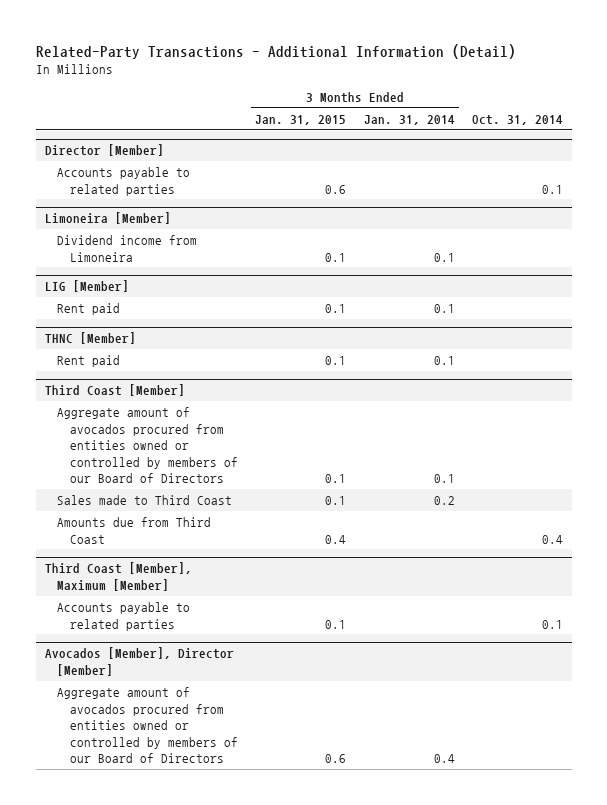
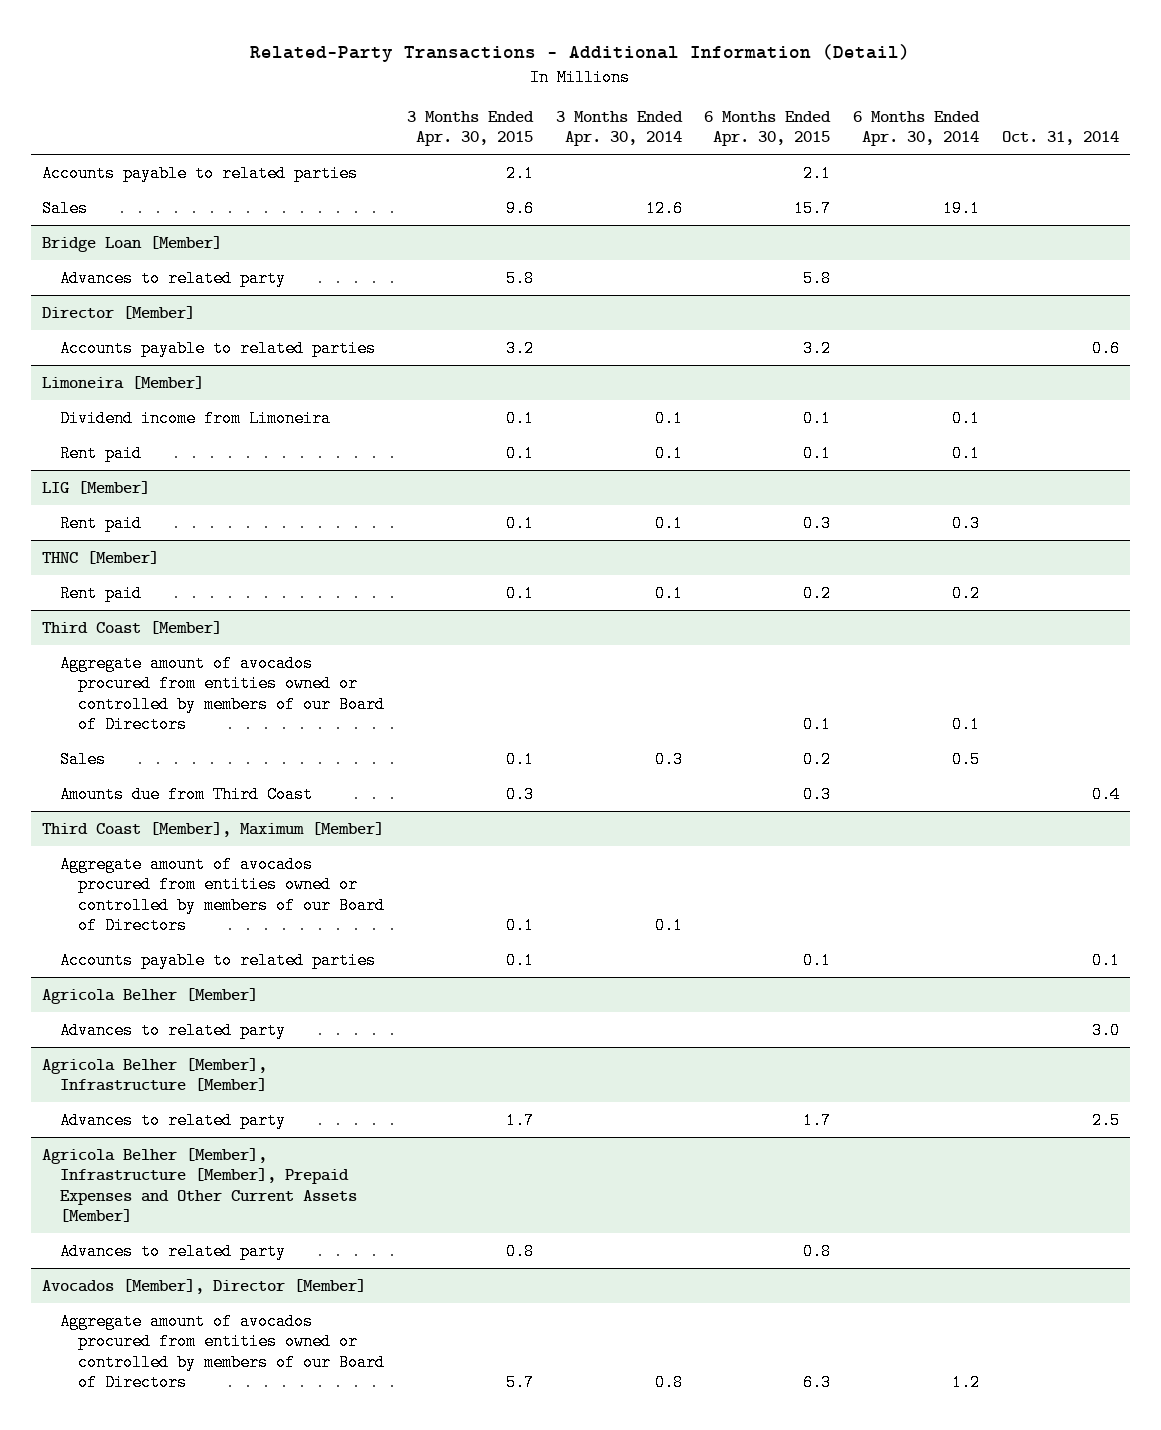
- | 3 Months Ended Jan. 31, 2015 | 3 Months Ended Jan. 31, 2014 | Oct. 31, 2014
+ | 3 Months Ended Apr. 30, 2015 | 3 Months Ended Apr. 30, 2014 | 6 Months Ended Apr. 30, 2015 | 6 Months Ended Apr. 30, 2014 | Oct. 31, 2014
+ Accounts payable to related parties | 2.1 | | 2.1 | |
+ Sales | 9.6 | 12.6 | 15.7 | 19.1 |
+ Bridge Loan [Member]
+ Advances to related party | 5.8 | | 5.8 | |
@ Director [Member]
- Accounts payable to related parties | 0.6 | | 0.1
+ Accounts payable to related parties | 3.2 | | 3.2 | | 0.6
@ Limoneira [Member]
+ Rent paid | 0.1 | 0.1 | 0.1 | 0.1 |
@ Third Coast [Member]
- Sales made to Third Coast | 0.1 | 0.2 |
+ Sales | 0.1 | 0.3 | 0.2 | 0.5 |
@ Third Coast [Member], Maximum [Member]
+ Aggregate amount of avocados procured from entities owned or controlled by members of our Board of Directors | 0.1 | 0.1 | | |
+ Agricola Belher [Member]
+ Advances to related party | | | | | 3.0
+ Agricola Belher [Member], Infrastructure [Member]
+ Advances to related party | 1.7 | | 1.7 | | 2.5
+ Agricola Belher [Member], Infrastructure [Member], Prepaid Expenses and Other Current Assets [Member]
+ Advances to related party | 0.8 | | 0.8 | |

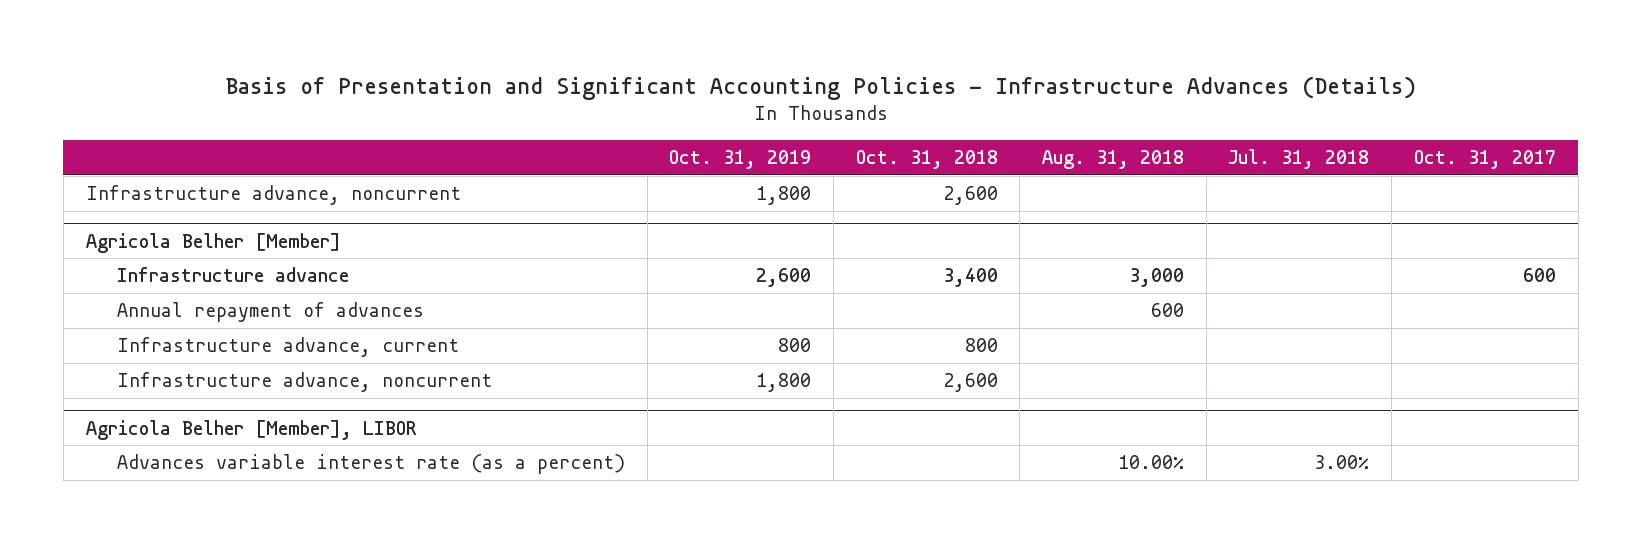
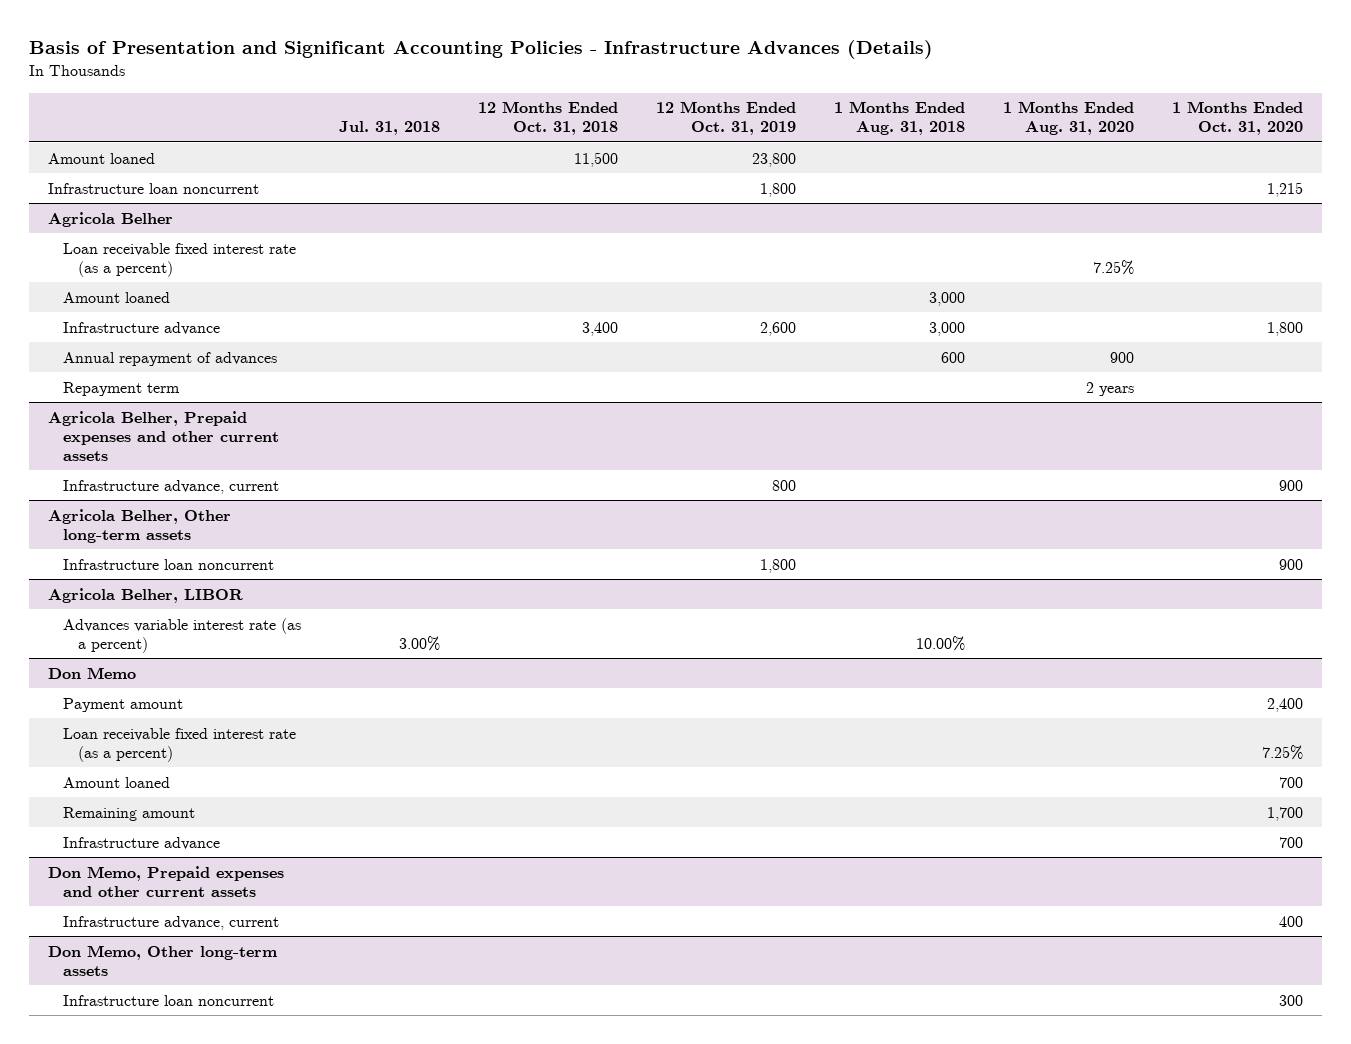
- | Oct. 31, 2019 | Oct. 31, 2018 | Aug. 31, 2018 | Jul. 31, 2018 | Oct. 31, 2017
+ | Jul. 31, 2018 | 12 Months Ended Oct. 31, 2018 | 12 Months Ended Oct. 31, 2019 | 1 Months Ended Aug. 31, 2018 | 1 Months Ended Aug. 31, 2020 | 1 Months Ended Oct. 31, 2020
- Infrastructure advance, noncurrent | 1,800 | 2,600 | | |
- Agricola Belher [Member]
+ Amount loaned | | 11,500 | 23,800 | | |
+ Infrastructure loan noncurrent | | | 1,800 | | | 1,215
+ Agricola Belher
+ Loan receivable fixed interest rate (as a percent) | | | | | 7.25% |
+ Amount loaned | | | | 3,000 | |
- Infrastructure advance, current | 800 | 800 | | |
- Infrastructure advance, noncurrent | 1,800 | 2,600 | | |
- Agricola Belher [Member], LIBOR
+ Repayment term | | | | | 2 years |
+ Agricola Belher, Prepaid expenses and other current assets
+ Infrastructure advance, current | | | 800 | | | 900
+ Agricola Belher, Other long-term assets
+ Infrastructure loan noncurrent | | | 1,800 | | | 900
+ Agricola Belher, LIBOR
+ Don Memo
+ Payment amount | | | | | | 2,400
+ Loan receivable fixed interest rate (as a percent) | | | | | | 7.25%
+ Amount loaned | | | | | | 700
+ Remaining amount | | | | | | 1,700
+ Infrastructure advance | | | | | | 700
+ Don Memo, Prepaid expenses and other current assets
+ Infrastructure advance, current | | | | | | 400
+ Don Memo, Other long-term assets
+ Infrastructure loan noncurrent | | | | | | 300

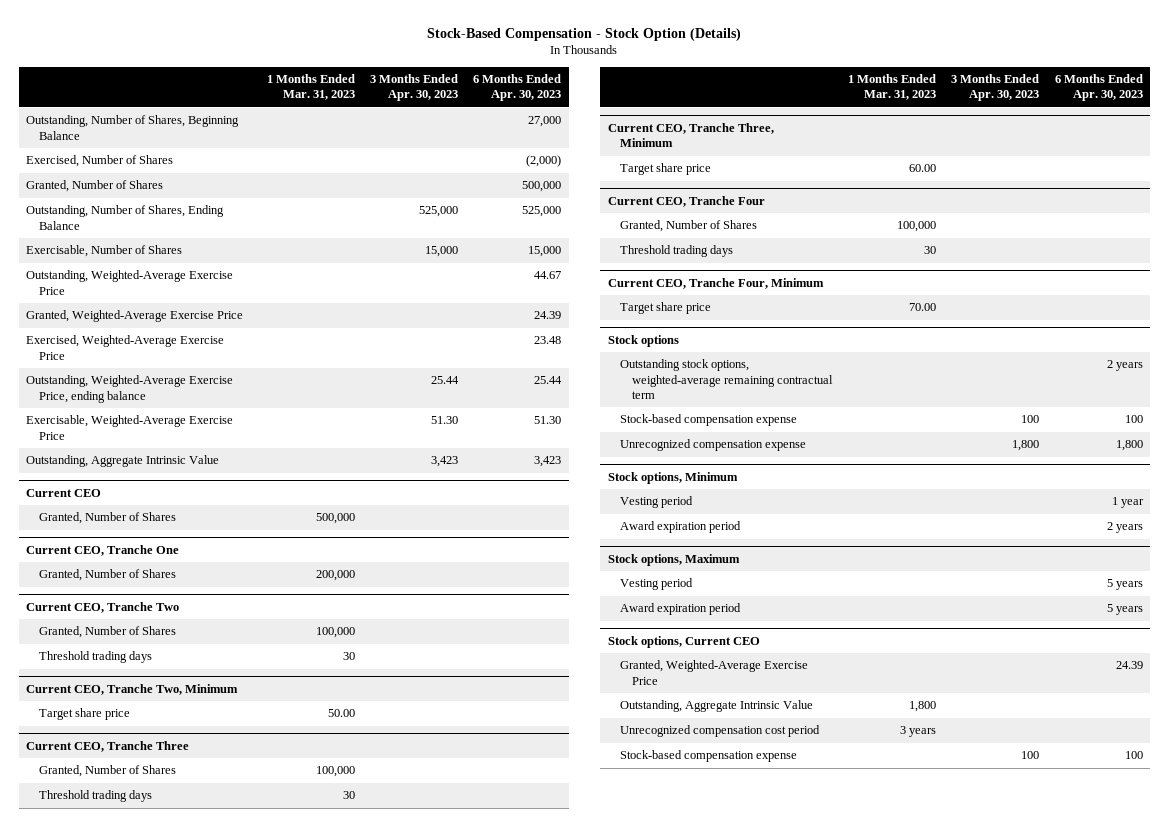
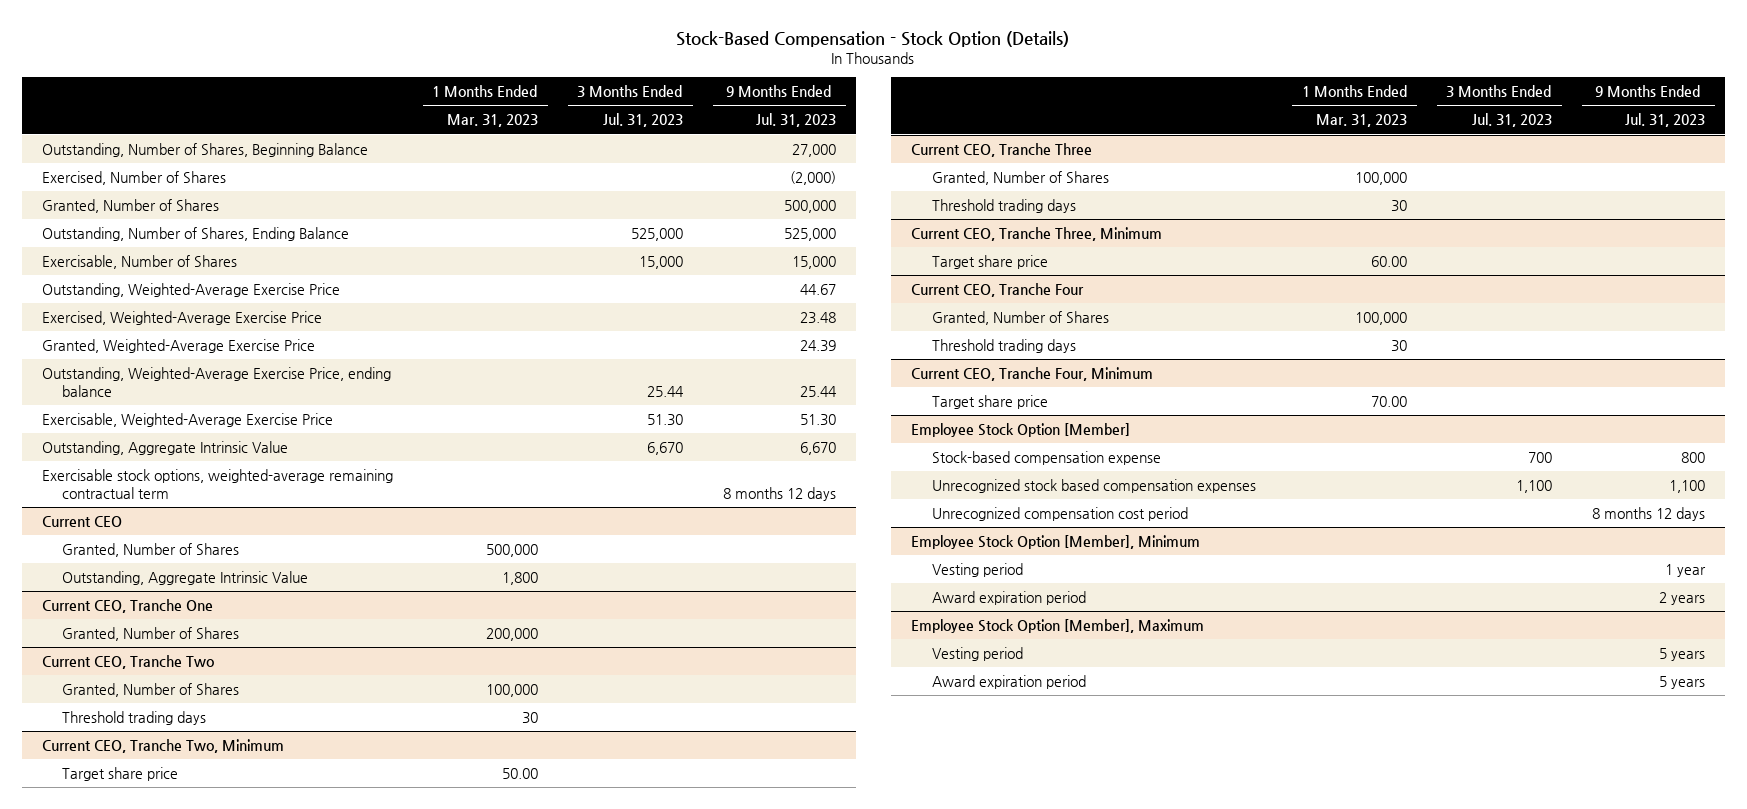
- | 1 Months Ended Mar. 31, 2023 | 3 Months Ended Apr. 30, 2023 | 6 Months Ended Apr. 30, 2023
+ | 1 Months Ended Mar. 31, 2023 | 3 Months Ended Jul. 31, 2023 | 9 Months Ended Jul. 31, 2023
moved down: Granted, Weighted-Average Exercise Price | | | 24.39
+ Exercisable stock options, weighted-average remaining contractual term | | | 8 months 12 days
@ Current CEO
+ Outstanding, Aggregate Intrinsic Value | 1,800 | |
- Stock options
- Outstanding stock options, weighted-average remaining contractual term | | | 2 years
+ Employee Stock Option [Member]
- Unrecognized compensation expense | | 1,800 | 1,800
- Stock options, Minimum
+ Unrecognized stock based compensation expenses | | 1,100 | 1,100
+ Unrecognized compensation cost period | | | 8 months 12 days
+ Employee Stock Option [Member], Minimum
- Stock options, Maximum
+ Employee Stock Option [Member], Maximum
- Stock options, Current CEO
- Granted, Weighted-Average Exercise Price | | | 24.39
- Outstanding, Aggregate Intrinsic Value | 1,800 | |
- Unrecognized compensation cost period | 3 years | |
- Stock-based compensation expense | | 100 | 100

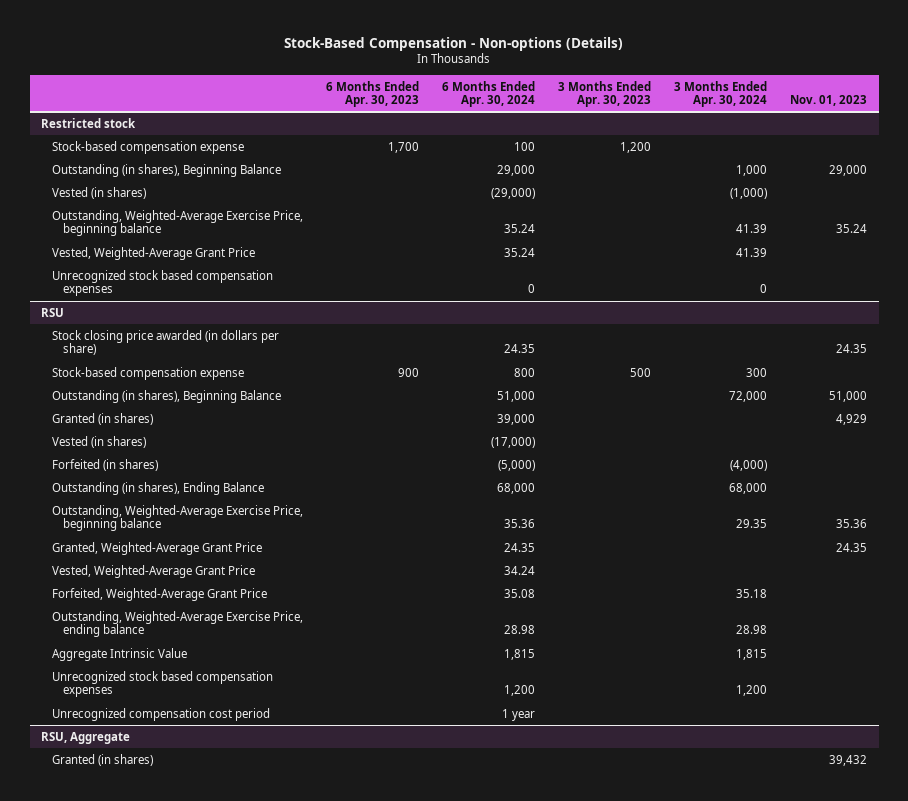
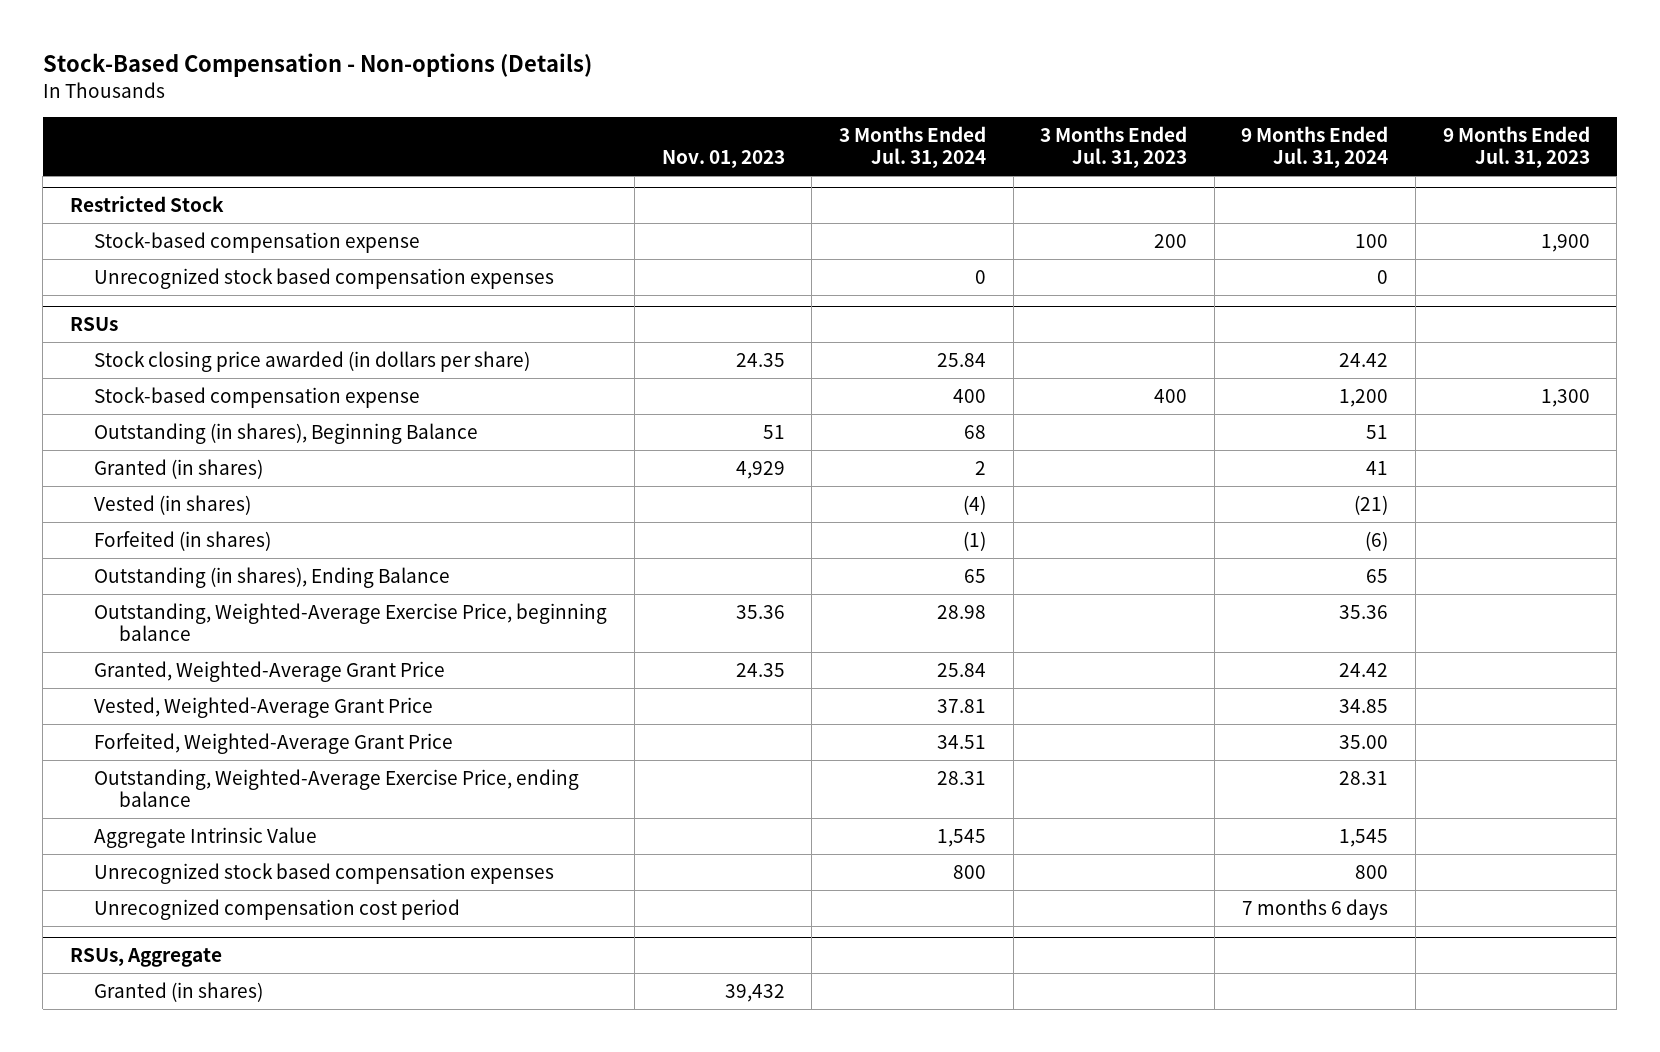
- | 6 Months Ended Apr. 30, 2023 | 6 Months Ended Apr. 30, 2024 | 3 Months Ended Apr. 30, 2023 | 3 Months Ended Apr. 30, 2024 | Nov. 01, 2023
+ | Nov. 01, 2023 | 3 Months Ended Jul. 31, 2024 | 3 Months Ended Jul. 31, 2023 | 9 Months Ended Jul. 31, 2024 | 9 Months Ended Jul. 31, 2023
- Restricted stock
+ Restricted Stock
- Outstanding (in shares), Beginning Balance | | 29,000 | | 1,000 | 29,000
- Vested (in shares) | | (29,000) | | (1,000) |
- Outstanding, Weighted-Average Exercise Price, beginning balance | | 35.24 | | 41.39 | 35.24
- Vested, Weighted-Average Grant Price | | 35.24 | | 41.39 |
- RSU
+ RSUs
- Outstanding (in shares), Beginning Balance | | 51,000 | | 72,000 | 51,000
+ Outstanding (in shares), Beginning Balance | 51 | 68 | | 51 |
- RSU, Aggregate
+ RSUs, Aggregate

